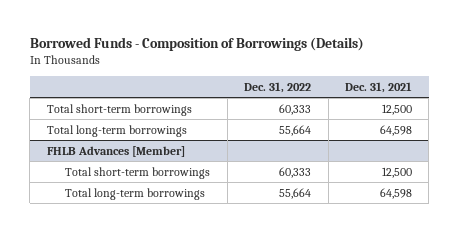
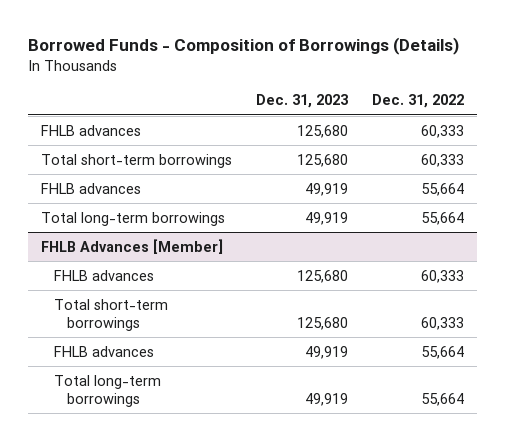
- | Dec. 31, 2022 | Dec. 31, 2021
+ | Dec. 31, 2023 | Dec. 31, 2022
+ FHLB advances | 125,680 | 60,333
+ FHLB advances | 49,919 | 55,664
@ FHLB Advances [Member]
+ FHLB advances | 125,680 | 60,333
+ FHLB advances | 49,919 | 55,664

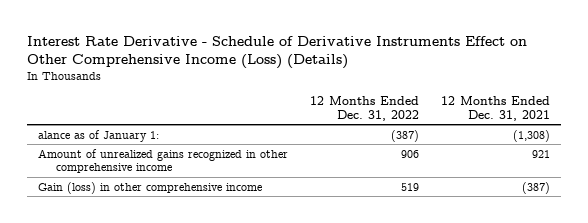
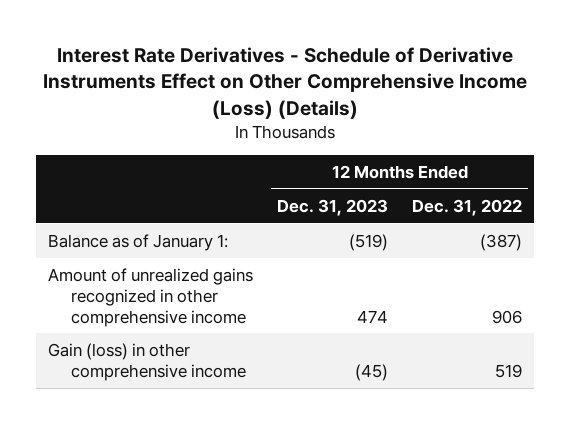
- Interest Rate Derivative - Schedule of Derivative Instruments Effect on Other Comprehensive Income (Loss) (Details)
+ Interest Rate Derivatives - Schedule of Derivative Instruments Effect on Other Comprehensive Income (Loss) (Details)
- | 12 Months Ended Dec. 31, 2022 | 12 Months Ended Dec. 31, 2021
+ | 12 Months Ended Dec. 31, 2023 | 12 Months Ended Dec. 31, 2022
- alance as of January 1: | (387) | (1,308)
+ Balance as of January 1: | (519) | (387)

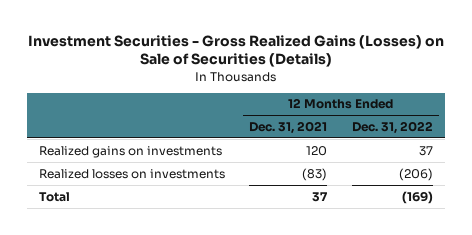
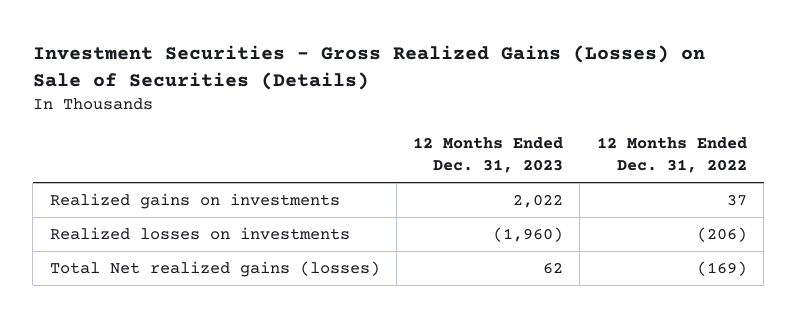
- | 12 Months Ended Dec. 31, 2021 | 12 Months Ended Dec. 31, 2022
+ | 12 Months Ended Dec. 31, 2023 | 12 Months Ended Dec. 31, 2022
- Total | 37 | (169)
+ Total Net realized gains (losses) | 62 | (169)

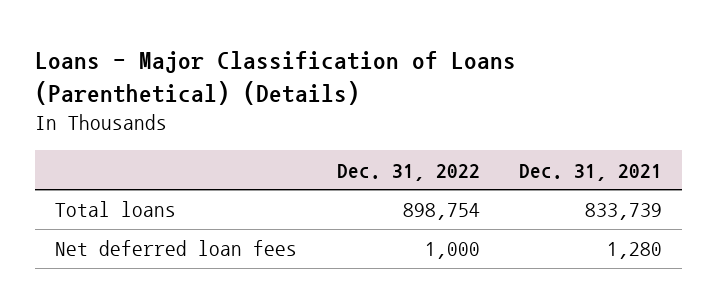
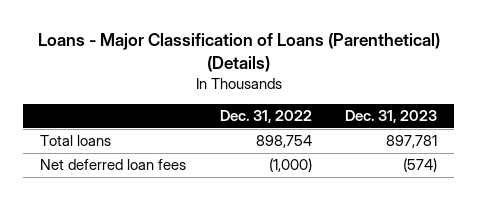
- | Dec. 31, 2022 | Dec. 31, 2021
+ | Dec. 31, 2022 | Dec. 31, 2023
- Net deferred loan fees | 1,000 | 1,280
+ Net deferred loan fees | (1,000) | (574)

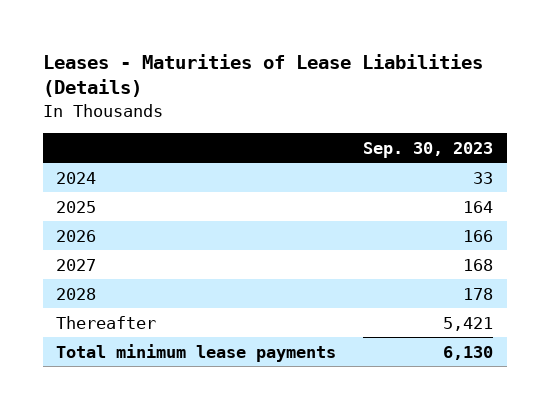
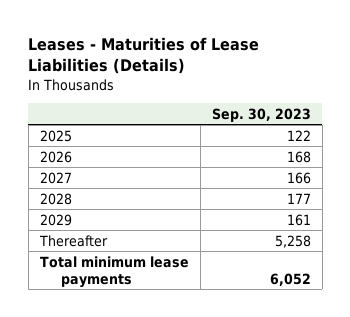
- 2024 | 33
- 2025 | 164
- 2026 | 166
- 2027 | 168
- 2028 | 178
- Thereafter | 5,421
- Total minimum lease payments | 6,130
+ 2025 | 122
+ 2026 | 168
+ 2027 | 166
+ 2028 | 177
+ 2029 | 161
+ Thereafter | 5,258
+ Total minimum lease payments | 6,052

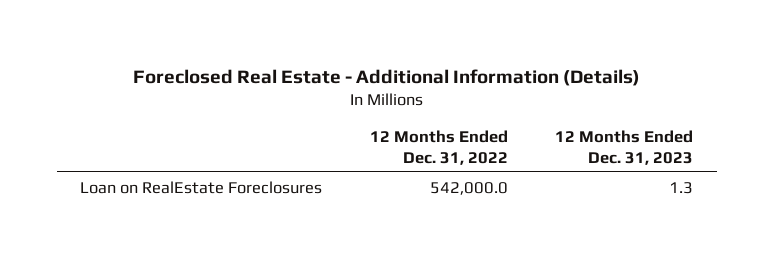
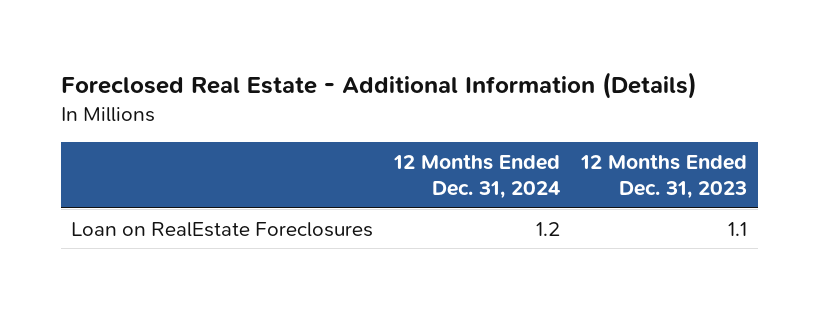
- | 12 Months Ended Dec. 31, 2022 | 12 Months Ended Dec. 31, 2023
+ | 12 Months Ended Dec. 31, 2024 | 12 Months Ended Dec. 31, 2023
- Loan on RealEstate Foreclosures | 542,000.0 | 1.3
+ Loan on RealEstate Foreclosures | 1.2 | 1.1

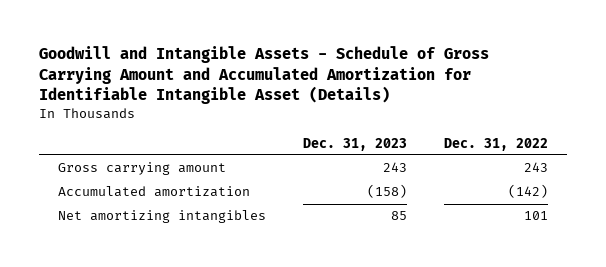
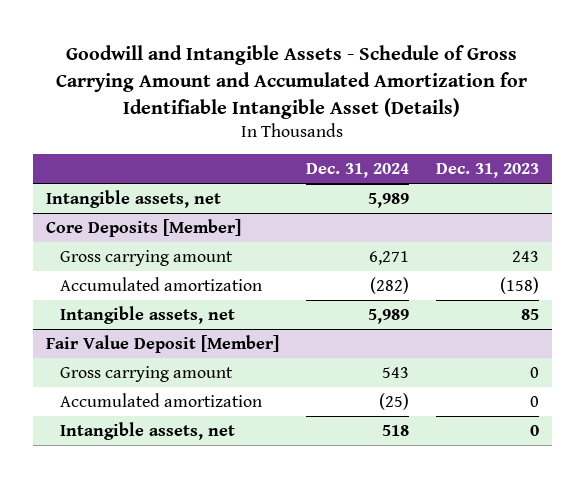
- | Dec. 31, 2023 | Dec. 31, 2022
+ | Dec. 31, 2024 | Dec. 31, 2023
+ Intangible assets, net | 5,989 |
+ Core Deposits [Member]
- Net amortizing intangibles | 85 | 101
+ Intangible assets, net | 5,989 | 85
+ Fair Value Deposit [Member]
+ Gross carrying amount | 543 | 0
+ Accumulated amortization | (25) | 0
+ Intangible assets, net | 518 | 0

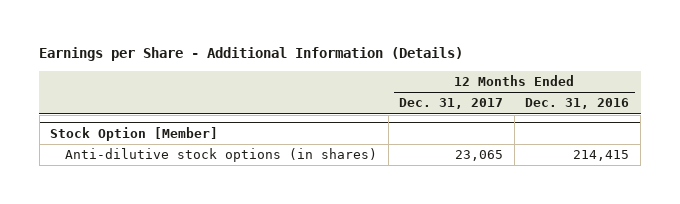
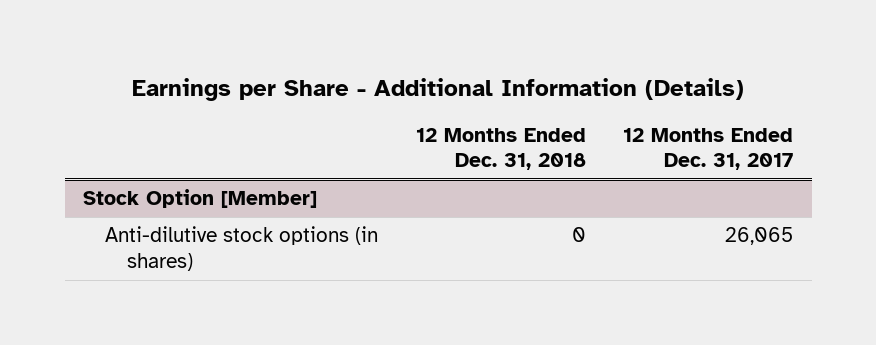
- | 12 Months Ended Dec. 31, 2017 | 12 Months Ended Dec. 31, 2016
+ | 12 Months Ended Dec. 31, 2018 | 12 Months Ended Dec. 31, 2017
@ Stock Option [Member]
- Anti-dilutive stock options (in shares) | 23,065 | 214,415
+ Anti-dilutive stock options (in shares) | 0 | 26,065

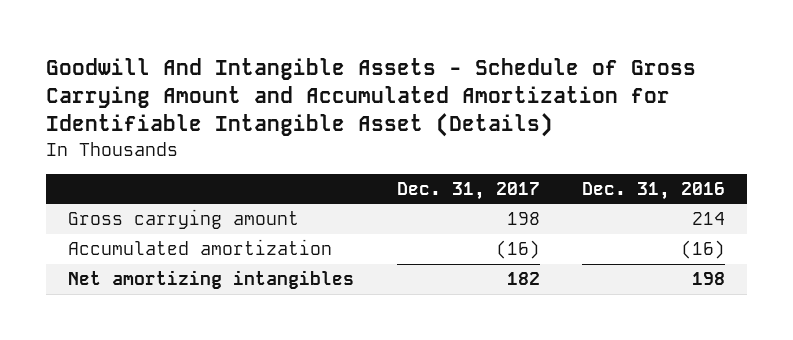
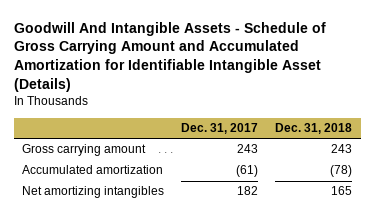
- | Dec. 31, 2017 | Dec. 31, 2016
+ | Dec. 31, 2017 | Dec. 31, 2018
- Gross carrying amount | 198 | 214
- Accumulated amortization | (16) | (16)
+ Gross carrying amount | 243 | 243
+ Accumulated amortization | (61) | (78)

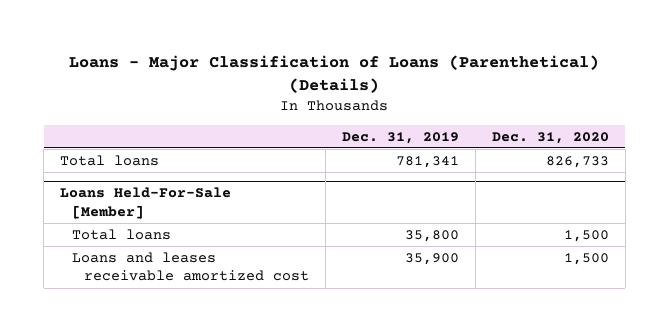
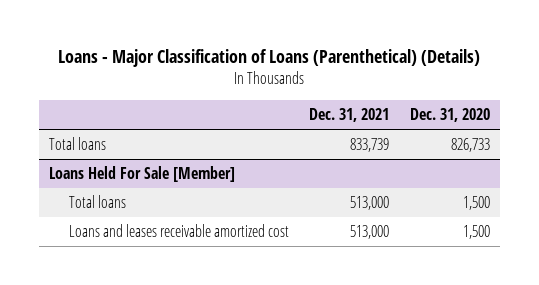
- | Dec. 31, 2019 | Dec. 31, 2020
+ | Dec. 31, 2021 | Dec. 31, 2020
- Loans Held-For-Sale [Member]
+ Loans Held For Sale [Member]

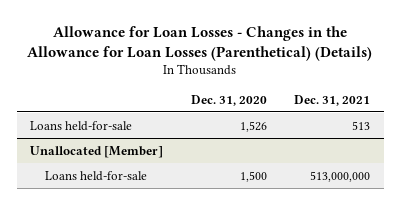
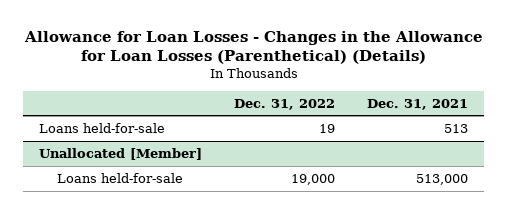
- | Dec. 31, 2020 | Dec. 31, 2021
+ | Dec. 31, 2022 | Dec. 31, 2021
@ Unallocated [Member]
- Loans held-for-sale | 1,500 | 513,000,000
+ Loans held-for-sale | 19,000 | 513,000

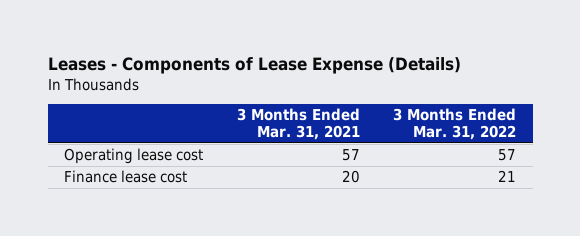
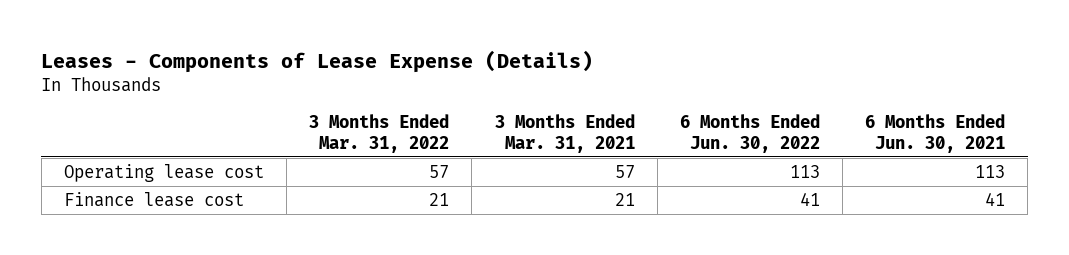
- | 3 Months Ended Mar. 31, 2021 | 3 Months Ended Mar. 31, 2022
+ | 3 Months Ended Mar. 31, 2022 | 3 Months Ended Mar. 31, 2021 | 6 Months Ended Jun. 30, 2022 | 6 Months Ended Jun. 30, 2021
- Finance lease cost | 20 | 21
+ Finance lease cost | 21 | 21 | 41 | 41

